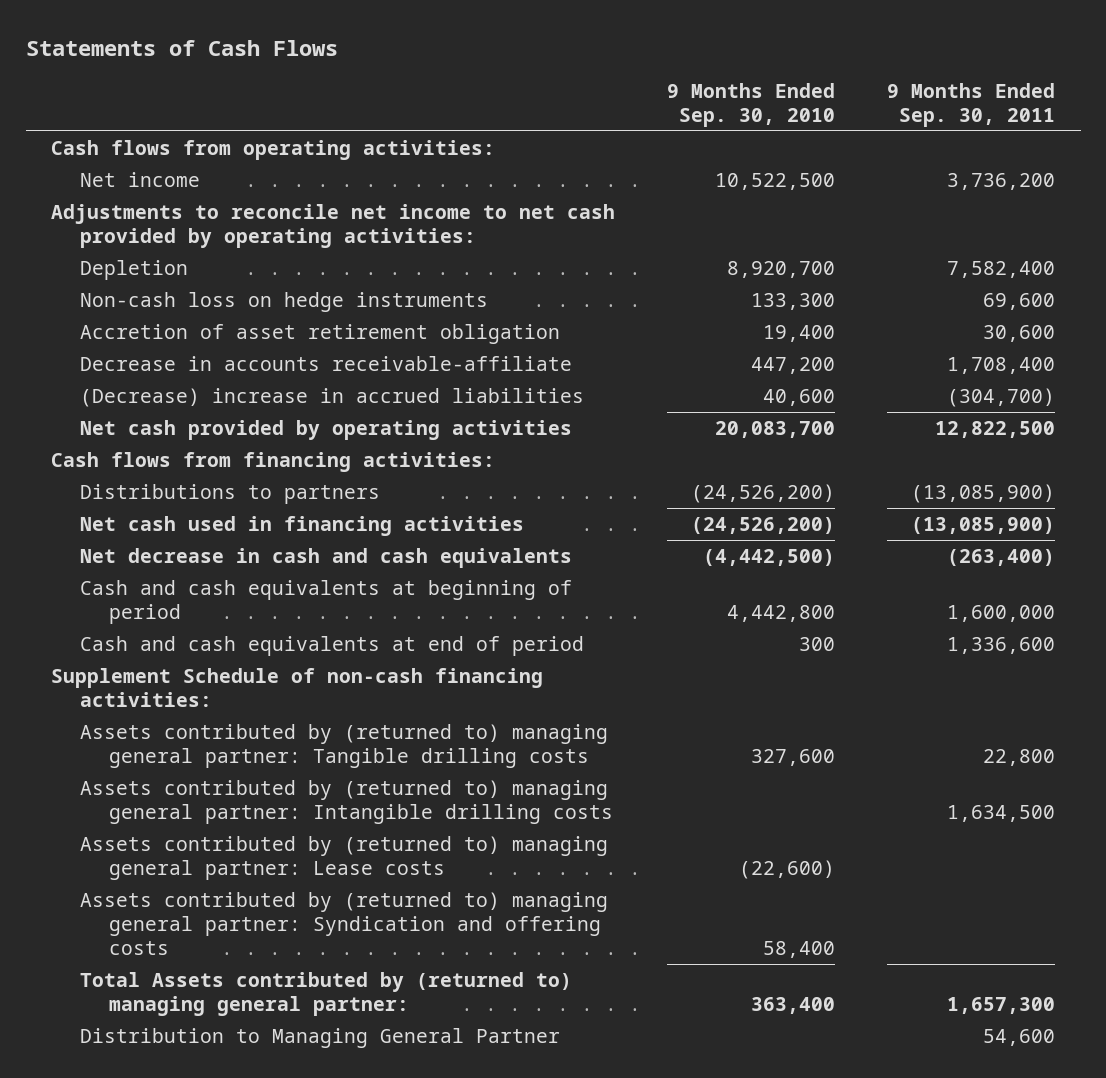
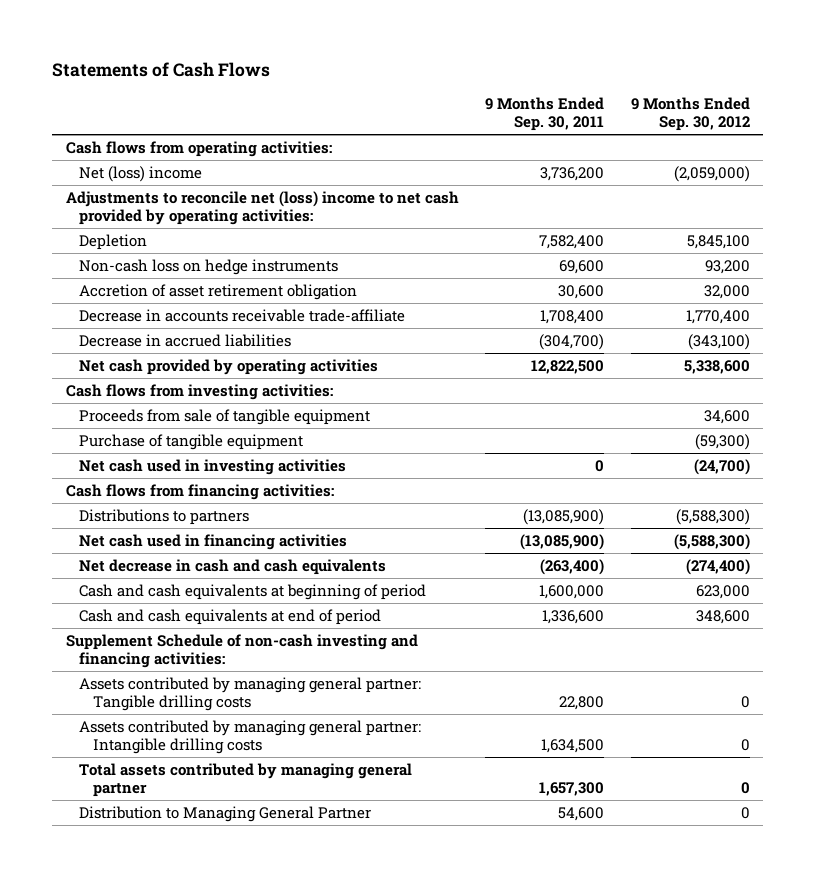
- | 9 Months Ended Sep. 30, 2010 | 9 Months Ended Sep. 30, 2011
+ | 9 Months Ended Sep. 30, 2011 | 9 Months Ended Sep. 30, 2012
- Net income | 10,522,500 | 3,736,200
- Adjustments to reconcile net income to net cash provided by operating activities:
+ Net (loss) income | 3,736,200 | (2,059,000)
+ Adjustments to reconcile net (loss) income to net cash provided by operating activities:
- Decrease in accounts receivable-affiliate | 447,200 | 1,708,400
- (Decrease) increase in accrued liabilities | 40,600 | (304,700)
+ Decrease in accounts receivable trade-affiliate | 1,708,400 | 1,770,400
+ Decrease in accrued liabilities | (304,700) | (343,100)
+ Cash flows from investing activities:
+ Proceeds from sale of tangible equipment | | 34,600
+ Purchase of tangible equipment | | (59,300)
+ Net cash used in investing activities | 0 | (24,700)
- Supplement Schedule of non-cash financing activities:
- Assets contributed by (returned to) managing general partner: Tangible drilling costs | 327,600 | 22,800
- Assets contributed by (returned to) managing general partner: Intangible drilling costs | | 1,634,500
- Assets contributed by (returned to) managing general partner: Lease costs | (22,600) |
- Assets contributed by (returned to) managing general partner: Syndication and offering costs | 58,400 |
- Total Assets contributed by (returned to) managing general partner: | 363,400 | 1,657,300
+ Supplement Schedule of non-cash investing and financing activities:
+ Assets contributed by managing general partner: Tangible drilling costs | 22,800 | 0
+ Assets contributed by managing general partner: Intangible drilling costs | 1,634,500 | 0
+ Total assets contributed by managing general partner | 1,657,300 | 0

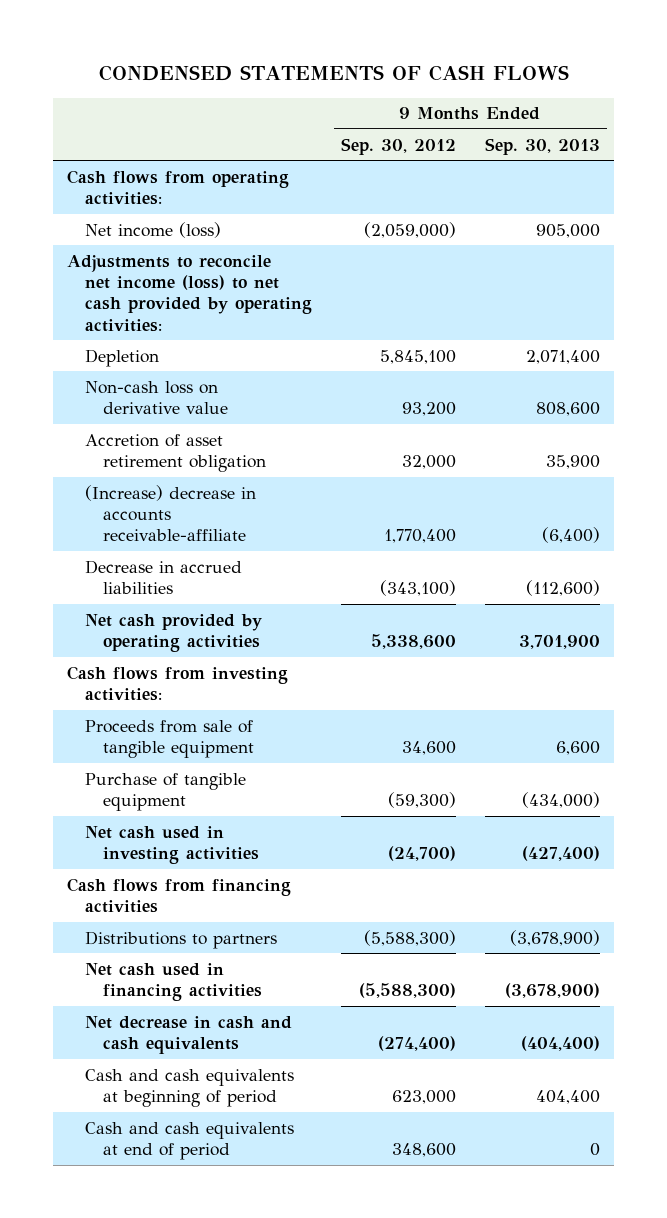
- Statements of Cash Flows
+ CONDENSED STATEMENTS OF CASH FLOWS
- | 9 Months Ended Sep. 30, 2011 | 9 Months Ended Sep. 30, 2012
+ | 9 Months Ended Sep. 30, 2012 | 9 Months Ended Sep. 30, 2013
- Net (loss) income | 3,736,200 | (2,059,000)
- Adjustments to reconcile net (loss) income to net cash provided by operating activities:
+ Net income (loss) | (2,059,000) | 905,000
+ Adjustments to reconcile net income (loss) to net cash provided by operating activities:
- Non-cash loss on hedge instruments | 69,600 | 93,200
+ Non-cash loss on derivative value | 93,200 | 808,600
- Decrease in accounts receivable trade-affiliate | 1,708,400 | 1,770,400
+ (Increase) decrease in accounts receivable-affiliate | 1,770,400 | (6,400)
- Cash flows from financing activities:
+ Cash flows from financing activities
- Supplement Schedule of non-cash investing and financing activities:
- Assets contributed by managing general partner: Tangible drilling costs | 22,800 | 0
- Assets contributed by managing general partner: Intangible drilling costs | 1,634,500 | 0
- Total assets contributed by managing general partner | 1,657,300 | 0
- Distribution to Managing General Partner | 54,600 | 0

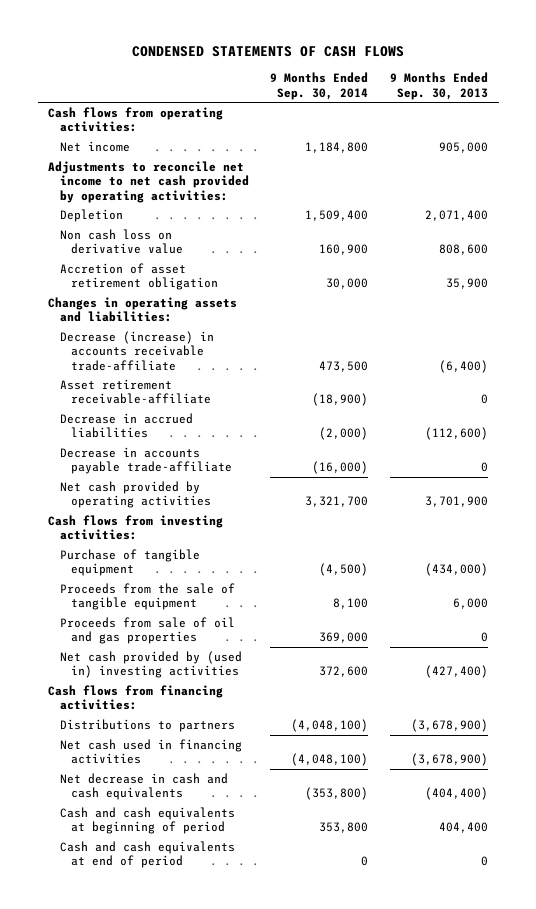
- | 9 Months Ended Sep. 30, 2012 | 9 Months Ended Sep. 30, 2013
+ | 9 Months Ended Sep. 30, 2014 | 9 Months Ended Sep. 30, 2013
- Net income (loss) | (2,059,000) | 905,000
- Adjustments to reconcile net income (loss) to net cash provided by operating activities:
+ Net income | 1,184,800 | 905,000
+ Adjustments to reconcile net income to net cash provided by operating activities:
- Non-cash loss on derivative value | 93,200 | 808,600
+ Non cash loss on derivative value | 160,900 | 808,600
- (Increase) decrease in accounts receivable-affiliate | 1,770,400 | (6,400)
+ Changes in operating assets and liabilities:
+ Decrease (increase) in accounts receivable trade-affiliate | 473,500 | (6,400)
+ Asset retirement receivable-affiliate | (18,900) | 0
+ Decrease in accounts payable trade-affiliate | (16,000) | 0
- Proceeds from sale of tangible equipment | 34,600 | 6,600
- Net cash used in investing activities | (24,700) | (427,400)
- Cash flows from financing activities
+ Proceeds from the sale of tangible equipment | 8,100 | 6,000
+ Proceeds from sale of oil and gas properties | 369,000 | 0
+ Net cash provided by (used in) investing activities | 372,600 | (427,400)
+ Cash flows from financing activities:

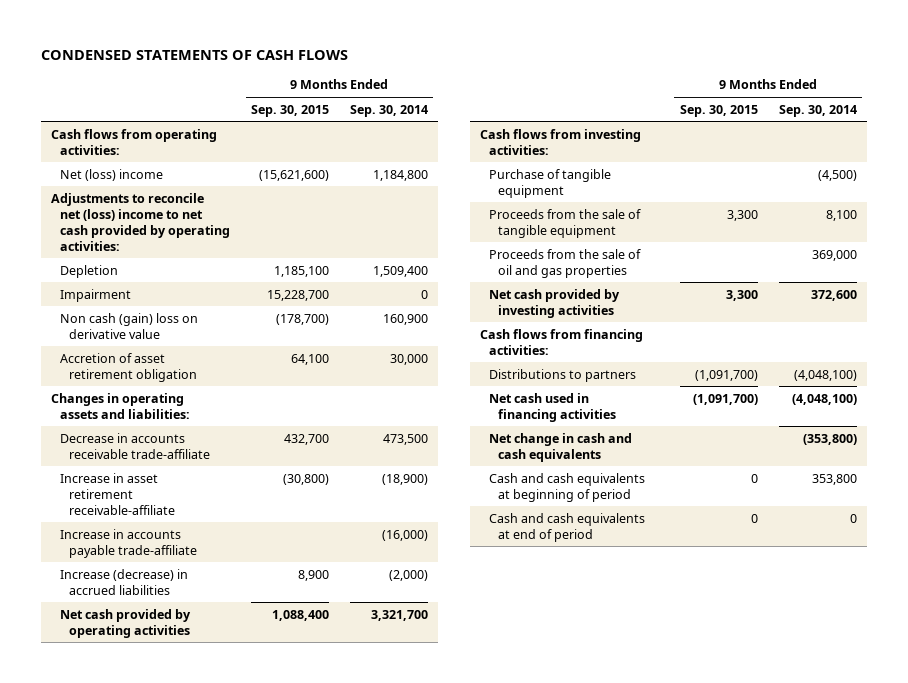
- | 9 Months Ended Sep. 30, 2014 | 9 Months Ended Sep. 30, 2013
+ | 9 Months Ended Sep. 30, 2015 | 9 Months Ended Sep. 30, 2014
- Net income | 1,184,800 | 905,000
- Adjustments to reconcile net income to net cash provided by operating activities:
+ Net (loss) income | (15,621,600) | 1,184,800
+ Adjustments to reconcile net (loss) income to net cash provided by operating activities:
- Non cash loss on derivative value | 160,900 | 808,600
+ Impairment | 15,228,700 | 0
+ Non cash (gain) loss on derivative value | (178,700) | 160,900
- Decrease (increase) in accounts receivable trade-affiliate | 473,500 | (6,400)
- Asset retirement receivable-affiliate | (18,900) | 0
- Decrease in accrued liabilities | (2,000) | (112,600)
- Decrease in accounts payable trade-affiliate | (16,000) | 0
+ Decrease in accounts receivable trade-affiliate | 432,700 | 473,500
+ Increase in asset retirement receivable-affiliate | (30,800) | (18,900)
+ Increase in accounts payable trade-affiliate | | (16,000)
+ Increase (decrease) in accrued liabilities | 8,900 | (2,000)
- Proceeds from sale of oil and gas properties | 369,000 | 0
- Net cash provided by (used in) investing activities | 372,600 | (427,400)
+ Proceeds from the sale of oil and gas properties | | 369,000
+ Net cash provided by investing activities | 3,300 | 372,600
- Net decrease in cash and cash equivalents | (353,800) | (404,400)
+ Net change in cash and cash equivalents | | (353,800)

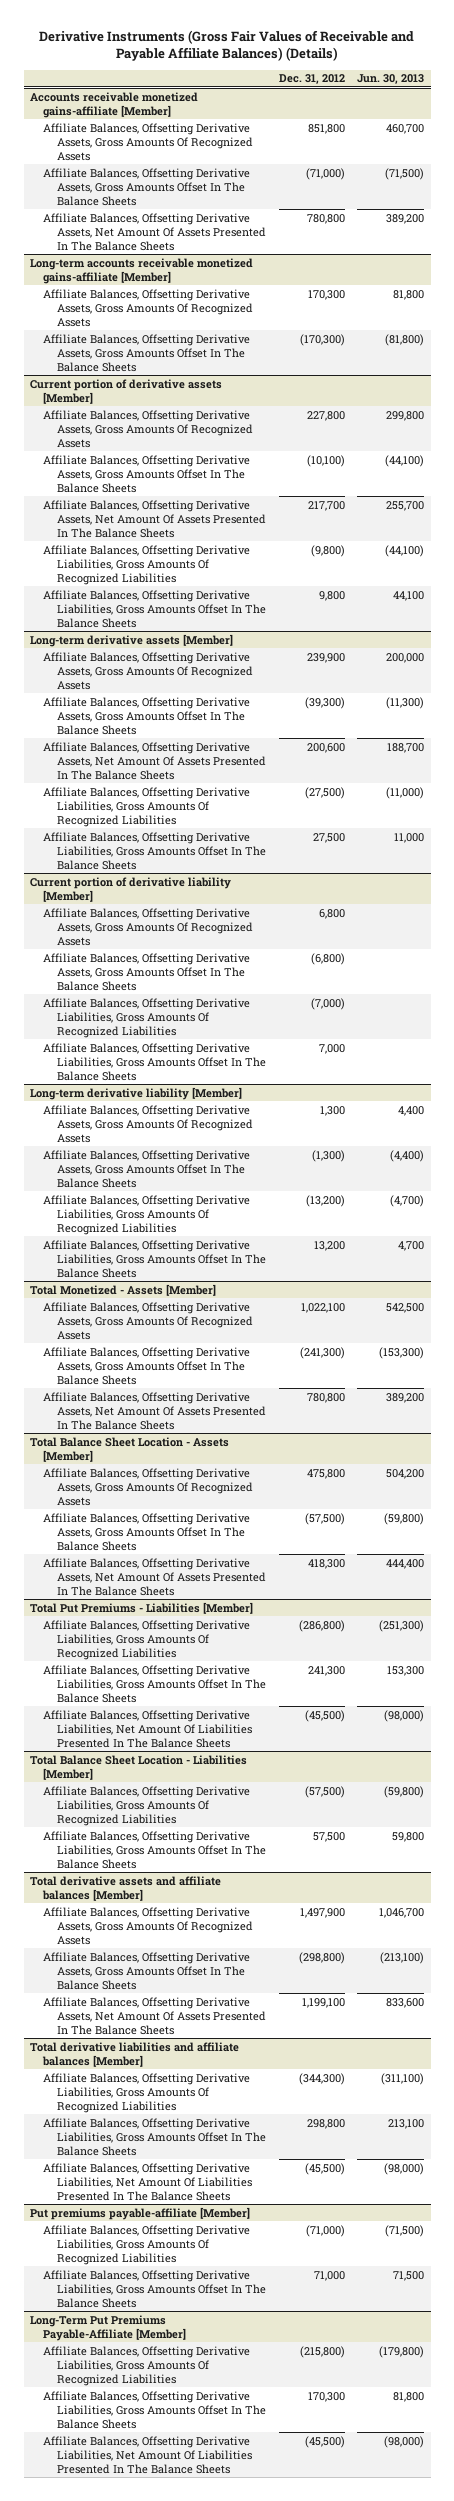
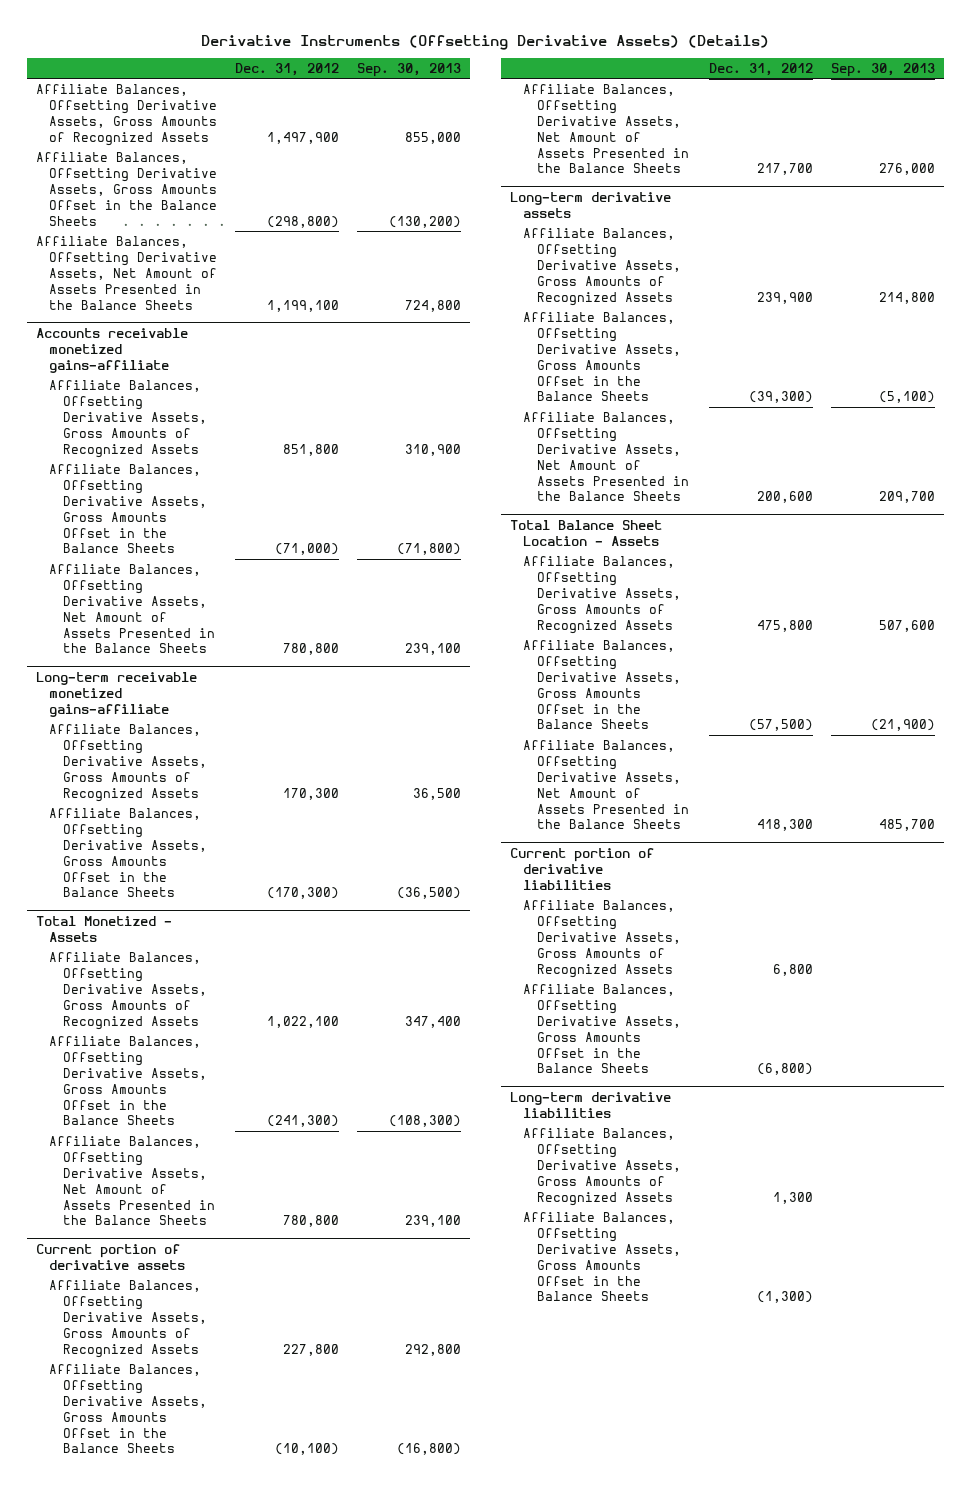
- Derivative Instruments (Gross Fair Values of Receivable and Payable Affiliate Balances) (Details)
+ Derivative Instruments (Offsetting Derivative Assets) (Details)
- | Dec. 31, 2012 | Jun. 30, 2013
+ | Dec. 31, 2012 | Sep. 30, 2013
- Accounts receivable monetized gains-affiliate [Member]
- Affiliate Balances, Offsetting Derivative Assets, Gross Amounts Of Recognized Assets | 851,800 | 460,700
- Affiliate Balances, Offsetting Derivative Assets, Gross Amounts Offset In The Balance Sheets | (71,000) | (71,500)
- Affiliate Balances, Offsetting Derivative Assets, Net Amount Of Assets Presented In The Balance Sheets | 780,800 | 389,200
- Long-term accounts receivable monetized gains-affiliate [Member]
- Affiliate Balances, Offsetting Derivative Assets, Gross Amounts Of Recognized Assets | 170,300 | 81,800
- Affiliate Balances, Offsetting Derivative Assets, Gross Amounts Offset In The Balance Sheets | (170,300) | (81,800)
- Current portion of derivative assets [Member]
- Affiliate Balances, Offsetting Derivative Assets, Gross Amounts Of Recognized Assets | 227,800 | 299,800
- Affiliate Balances, Offsetting Derivative Assets, Gross Amounts Offset In The Balance Sheets | (10,100) | (44,100)
- Affiliate Balances, Offsetting Derivative Assets, Net Amount Of Assets Presented In The Balance Sheets | 217,700 | 255,700
- Affiliate Balances, Offsetting Derivative Liabilities, Gross Amounts Of Recognized Liabilities | (9,800) | (44,100)
- Affiliate Balances, Offsetting Derivative Liabilities, Gross Amounts Offset In The Balance Sheets | 9,800 | 44,100
- Long-term derivative assets [Member]
- Affiliate Balances, Offsetting Derivative Assets, Gross Amounts Of Recognized Assets | 239,900 | 200,000
- Affiliate Balances, Offsetting Derivative Assets, Gross Amounts Offset In The Balance Sheets | (39,300) | (11,300)
- Affiliate Balances, Offsetting Derivative Assets, Net Amount Of Assets Presented In The Balance Sheets | 200,600 | 188,700
- Affiliate Balances, Offsetting Derivative Liabilities, Gross Amounts Of Recognized Liabilities | (27,500) | (11,000)
- Affiliate Balances, Offsetting Derivative Liabilities, Gross Amounts Offset In The Balance Sheets | 27,500 | 11,000
- Current portion of derivative liability [Member]
- Affiliate Balances, Offsetting Derivative Assets, Gross Amounts Of Recognized Assets | 6,800 |
- Affiliate Balances, Offsetting Derivative Assets, Gross Amounts Offset In The Balance Sheets | (6,800) |
- Affiliate Balances, Offsetting Derivative Liabilities, Gross Amounts Of Recognized Liabilities | (7,000) |
- Affiliate Balances, Offsetting Derivative Liabilities, Gross Amounts Offset In The Balance Sheets | 7,000 |
- Long-term derivative liability [Member]
- Affiliate Balances, Offsetting Derivative Assets, Gross Amounts Of Recognized Assets | 1,300 | 4,400
- Affiliate Balances, Offsetting Derivative Assets, Gross Amounts Offset In The Balance Sheets | (1,300) | (4,400)
- Affiliate Balances, Offsetting Derivative Liabilities, Gross Amounts Of Recognized Liabilities | (13,200) | (4,700)
- Affiliate Balances, Offsetting Derivative Liabilities, Gross Amounts Offset In The Balance Sheets | 13,200 | 4,700
- Total Monetized - Assets [Member]
- Affiliate Balances, Offsetting Derivative Assets, Gross Amounts Of Recognized Assets | 1,022,100 | 542,500
- Affiliate Balances, Offsetting Derivative Assets, Gross Amounts Offset In The Balance Sheets | (241,300) | (153,300)
- Affiliate Balances, Offsetting Derivative Assets, Net Amount Of Assets Presented In The Balance Sheets | 780,800 | 389,200
- Total Balance Sheet Location - Assets [Member]
- Affiliate Balances, Offsetting Derivative Assets, Gross Amounts Of Recognized Assets | 475,800 | 504,200
- Affiliate Balances, Offsetting Derivative Assets, Gross Amounts Offset In The Balance Sheets | (57,500) | (59,800)
- Affiliate Balances, Offsetting Derivative Assets, Net Amount Of Assets Presented In The Balance Sheets | 418,300 | 444,400
- Total Put Premiums - Liabilities [Member]
- Affiliate Balances, Offsetting Derivative Liabilities, Gross Amounts Of Recognized Liabilities | (286,800) | (251,300)
- Affiliate Balances, Offsetting Derivative Liabilities, Gross Amounts Offset In The Balance Sheets | 241,300 | 153,300
- Affiliate Balances, Offsetting Derivative Liabilities, Net Amount Of Liabilities Presented In The Balance Sheets | (45,500) | (98,000)
- Total Balance Sheet Location - Liabilities [Member]
- Affiliate Balances, Offsetting Derivative Liabilities, Gross Amounts Of Recognized Liabilities | (57,500) | (59,800)
- Affiliate Balances, Offsetting Derivative Liabilities, Gross Amounts Offset In The Balance Sheets | 57,500 | 59,800
- Total derivative assets and affiliate balances [Member]
- Affiliate Balances, Offsetting Derivative Assets, Gross Amounts Of Recognized Assets | 1,497,900 | 1,046,700
- Affiliate Balances, Offsetting Derivative Assets, Gross Amounts Offset In The Balance Sheets | (298,800) | (213,100)
- Affiliate Balances, Offsetting Derivative Assets, Net Amount Of Assets Presented In The Balance Sheets | 1,199,100 | 833,600
- Total derivative liabilities and affiliate balances [Member]
- Affiliate Balances, Offsetting Derivative Liabilities, Gross Amounts Of Recognized Liabilities | (344,300) | (311,100)
- Affiliate Balances, Offsetting Derivative Liabilities, Gross Amounts Offset In The Balance Sheets | 298,800 | 213,100
- Affiliate Balances, Offsetting Derivative Liabilities, Net Amount Of Liabilities Presented In The Balance Sheets | (45,500) | (98,000)
- Put premiums payable-affiliate [Member]
- Affiliate Balances, Offsetting Derivative Liabilities, Gross Amounts Of Recognized Liabilities | (71,000) | (71,500)
- Affiliate Balances, Offsetting Derivative Liabilities, Gross Amounts Offset In The Balance Sheets | 71,000 | 71,500
- Long-Term Put Premiums Payable-Affiliate [Member]
- Affiliate Balances, Offsetting Derivative Liabilities, Gross Amounts Of Recognized Liabilities | (215,800) | (179,800)
- Affiliate Balances, Offsetting Derivative Liabilities, Gross Amounts Offset In The Balance Sheets | 170,300 | 81,800
- Affiliate Balances, Offsetting Derivative Liabilities, Net Amount Of Liabilities Presented In The Balance Sheets | (45,500) | (98,000)
+ Affiliate Balances, Offsetting Derivative Assets, Gross Amounts of Recognized Assets | 1,497,900 | 855,000
+ Affiliate Balances, Offsetting Derivative Assets, Gross Amounts Offset in the Balance Sheets | (298,800) | (130,200)
+ Affiliate Balances, Offsetting Derivative Assets, Net Amount of Assets Presented in the Balance Sheets | 1,199,100 | 724,800
+ Accounts receivable monetized gains-affiliate
+ Affiliate Balances, Offsetting Derivative Assets, Gross Amounts of Recognized Assets | 851,800 | 310,900
+ Affiliate Balances, Offsetting Derivative Assets, Gross Amounts Offset in the Balance Sheets | (71,000) | (71,800)
+ Affiliate Balances, Offsetting Derivative Assets, Net Amount of Assets Presented in the Balance Sheets | 780,800 | 239,100
+ Long-term receivable monetized gains-affiliate
+ Affiliate Balances, Offsetting Derivative Assets, Gross Amounts of Recognized Assets | 170,300 | 36,500
+ Affiliate Balances, Offsetting Derivative Assets, Gross Amounts Offset in the Balance Sheets | (170,300) | (36,500)
+ Total Monetized - Assets
+ Affiliate Balances, Offsetting Derivative Assets, Gross Amounts of Recognized Assets | 1,022,100 | 347,400
+ Affiliate Balances, Offsetting Derivative Assets, Gross Amounts Offset in the Balance Sheets | (241,300) | (108,300)
+ Affiliate Balances, Offsetting Derivative Assets, Net Amount of Assets Presented in the Balance Sheets | 780,800 | 239,100
+ Current portion of derivative assets
+ Affiliate Balances, Offsetting Derivative Assets, Gross Amounts of Recognized Assets | 227,800 | 292,800
+ Affiliate Balances, Offsetting Derivative Assets, Gross Amounts Offset in the Balance Sheets | (10,100) | (16,800)
+ Affiliate Balances, Offsetting Derivative Assets, Net Amount of Assets Presented in the Balance Sheets | 217,700 | 276,000
+ Long-term derivative assets
+ Affiliate Balances, Offsetting Derivative Assets, Gross Amounts of Recognized Assets | 239,900 | 214,800
+ Affiliate Balances, Offsetting Derivative Assets, Gross Amounts Offset in the Balance Sheets | (39,300) | (5,100)
+ Affiliate Balances, Offsetting Derivative Assets, Net Amount of Assets Presented in the Balance Sheets | 200,600 | 209,700
+ Total Balance Sheet Location - Assets
+ Affiliate Balances, Offsetting Derivative Assets, Gross Amounts of Recognized Assets | 475,800 | 507,600
+ Affiliate Balances, Offsetting Derivative Assets, Gross Amounts Offset in the Balance Sheets | (57,500) | (21,900)
+ Affiliate Balances, Offsetting Derivative Assets, Net Amount of Assets Presented in the Balance Sheets | 418,300 | 485,700
+ Current portion of derivative liabilities
+ Affiliate Balances, Offsetting Derivative Assets, Gross Amounts of Recognized Assets | 6,800 |
+ Affiliate Balances, Offsetting Derivative Assets, Gross Amounts Offset in the Balance Sheets | (6,800) |
+ Long-term derivative liabilities
+ Affiliate Balances, Offsetting Derivative Assets, Gross Amounts of Recognized Assets | 1,300 |
+ Affiliate Balances, Offsetting Derivative Assets, Gross Amounts Offset in the Balance Sheets | (1,300) |

